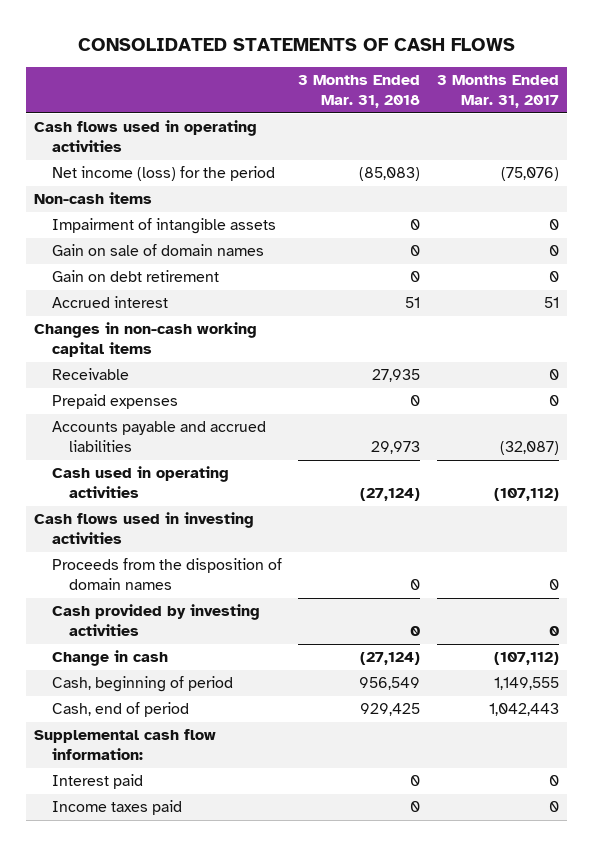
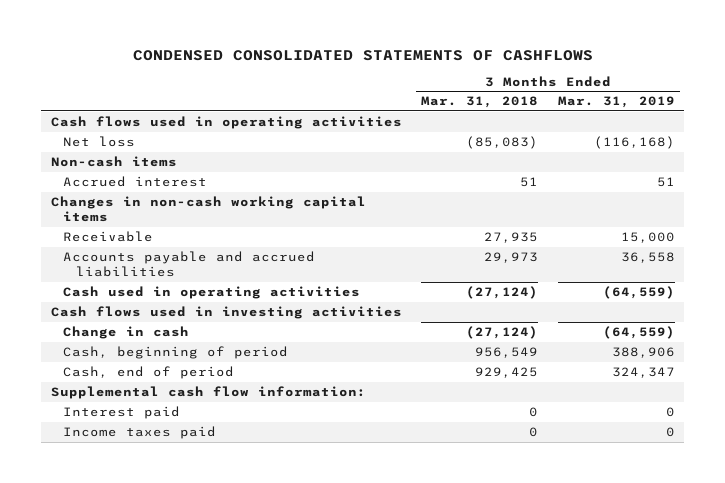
- CONSOLIDATED STATEMENTS OF CASH FLOWS
+ CONDENSED CONSOLIDATED STATEMENTS OF CASHFLOWS
- | 3 Months Ended Mar. 31, 2018 | 3 Months Ended Mar. 31, 2017
+ | 3 Months Ended Mar. 31, 2018 | 3 Months Ended Mar. 31, 2019
- Net income (loss) for the period | (85,083) | (75,076)
+ Net loss | (85,083) | (116,168)
- Impairment of intangible assets | 0 | 0
- Gain on sale of domain names | 0 | 0
- Gain on debt retirement | 0 | 0
- Prepaid expenses | 0 | 0
- Proceeds from the disposition of domain names | 0 | 0
- Cash provided by investing activities | 0 | 0

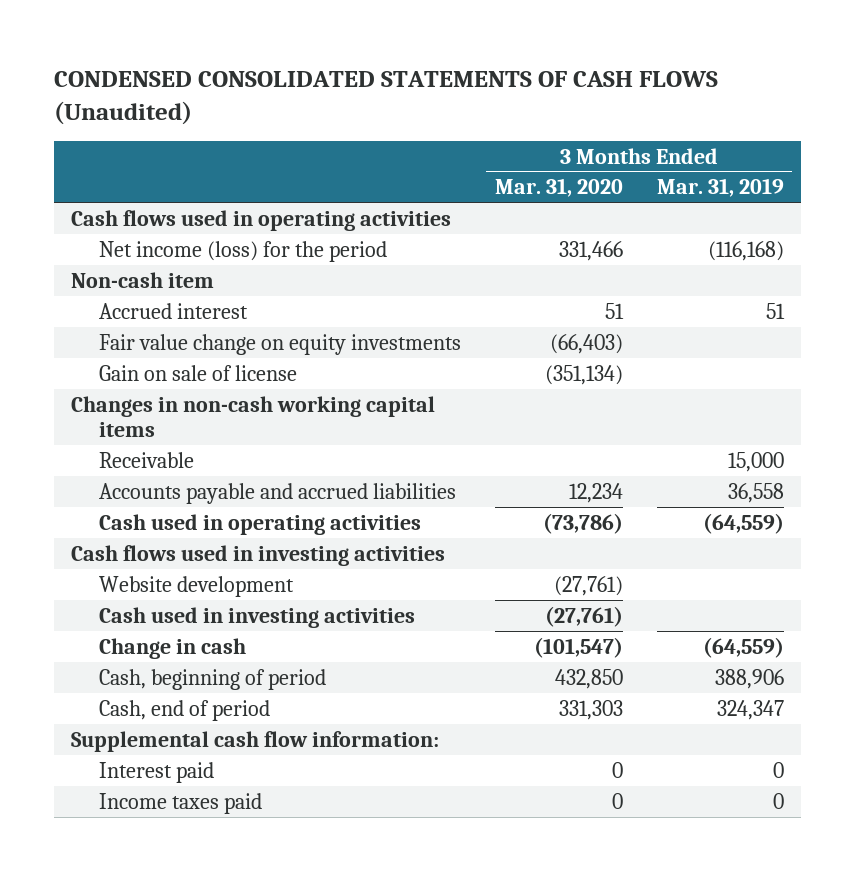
- CONDENSED CONSOLIDATED STATEMENTS OF CASHFLOWS
+ CONDENSED CONSOLIDATED STATEMENTS OF CASH FLOWS (Unaudited)
- | 3 Months Ended Mar. 31, 2018 | 3 Months Ended Mar. 31, 2019
+ | 3 Months Ended Mar. 31, 2020 | 3 Months Ended Mar. 31, 2019
- Net loss | (85,083) | (116,168)
- Non-cash items
+ Net income (loss) for the period | 331,466 | (116,168)
+ Non-cash item
+ Fair value change on equity investments | (66,403) |
+ Gain on sale of license | (351,134) |
+ Website development | (27,761) |
+ Cash used in investing activities | (27,761) |

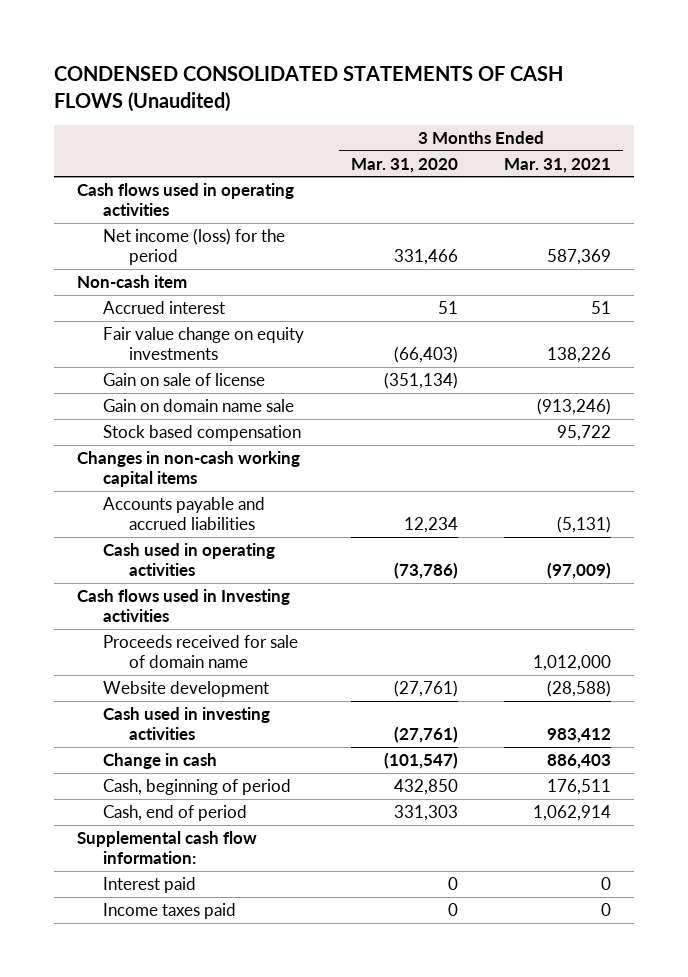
- | 3 Months Ended Mar. 31, 2020 | 3 Months Ended Mar. 31, 2019
+ | 3 Months Ended Mar. 31, 2020 | 3 Months Ended Mar. 31, 2021
+ Gain on domain name sale | | (913,246)
+ Stock based compensation | | 95,722
- Receivable | | 15,000
- Cash flows used in investing activities
+ Cash flows used in Investing activities
+ Proceeds received for sale of domain name | | 1,012,000

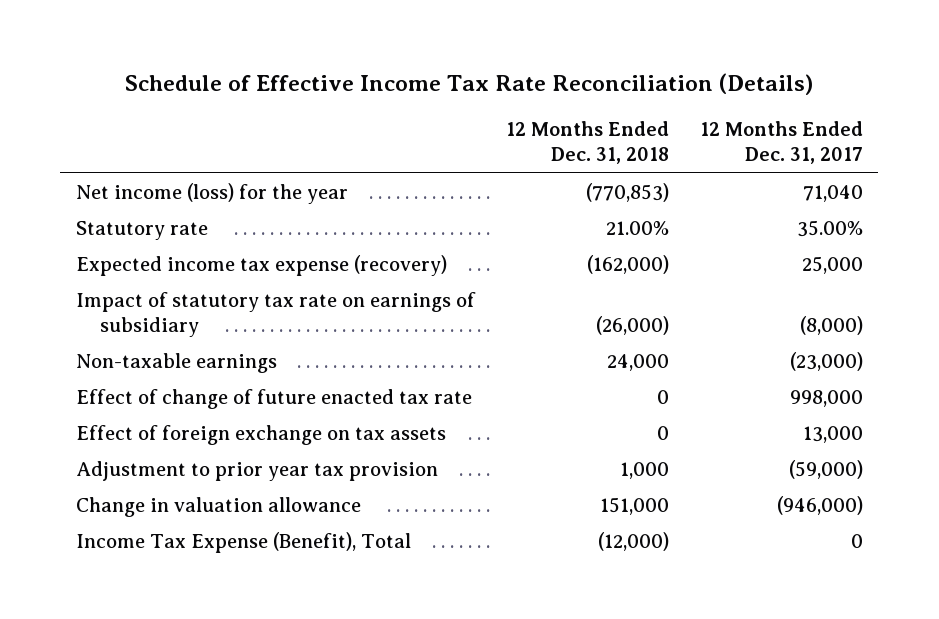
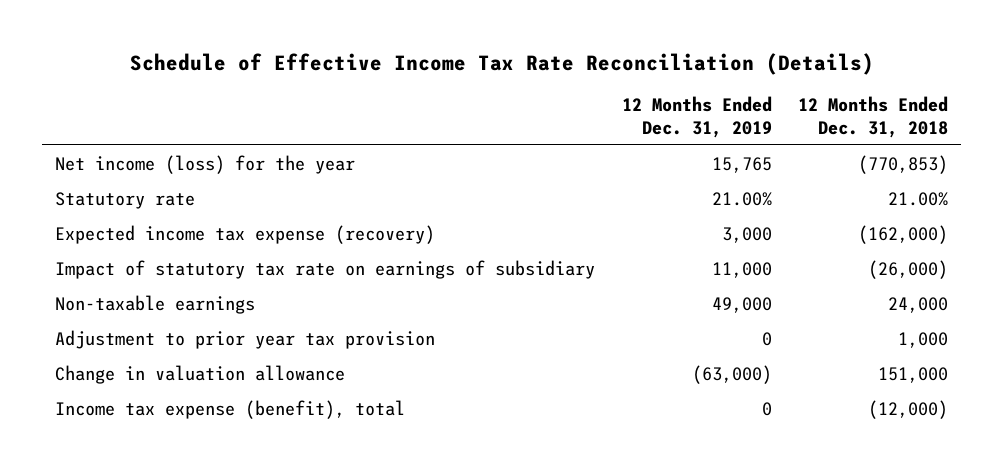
- | 12 Months Ended Dec. 31, 2018 | 12 Months Ended Dec. 31, 2017
+ | 12 Months Ended Dec. 31, 2019 | 12 Months Ended Dec. 31, 2018
- Effect of change of future enacted tax rate | 0 | 998,000
- Effect of foreign exchange on tax assets | 0 | 13,000
- Income Tax Expense (Benefit), Total | (12,000) | 0
+ Income tax expense (benefit), total | 0 | (12,000)

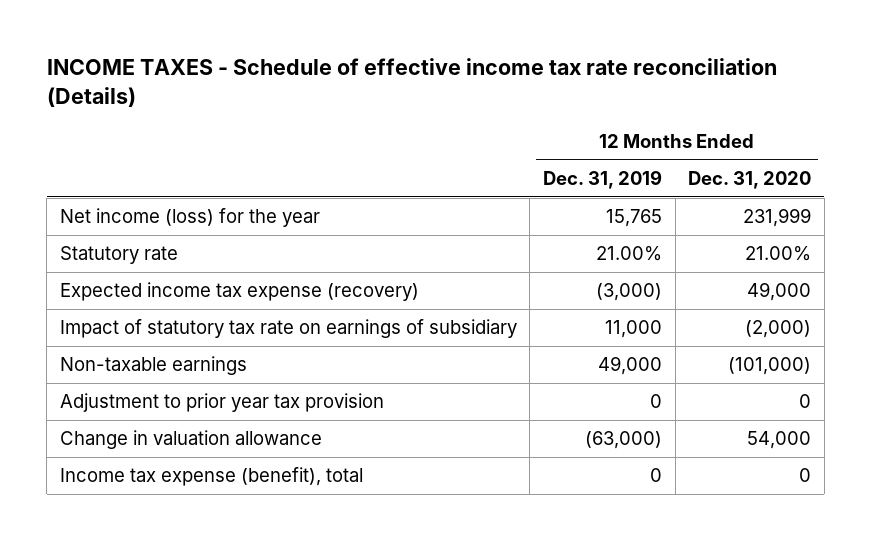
- Schedule of Effective Income Tax Rate Reconciliation (Details)
+ INCOME TAXES - Schedule of effective income tax rate reconciliation (Details)
- | 12 Months Ended Dec. 31, 2019 | 12 Months Ended Dec. 31, 2018
+ | 12 Months Ended Dec. 31, 2019 | 12 Months Ended Dec. 31, 2020
- Expected income tax expense (recovery) | 3,000 | (162,000)
+ Expected income tax expense (recovery) | (3,000) | 49,000

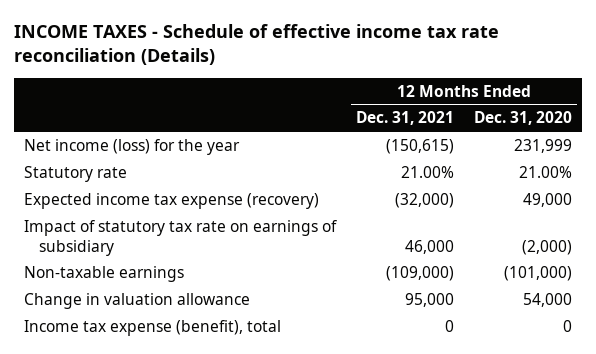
- | 12 Months Ended Dec. 31, 2019 | 12 Months Ended Dec. 31, 2020
+ | 12 Months Ended Dec. 31, 2021 | 12 Months Ended Dec. 31, 2020
- Adjustment to prior year tax provision | 0 | 0

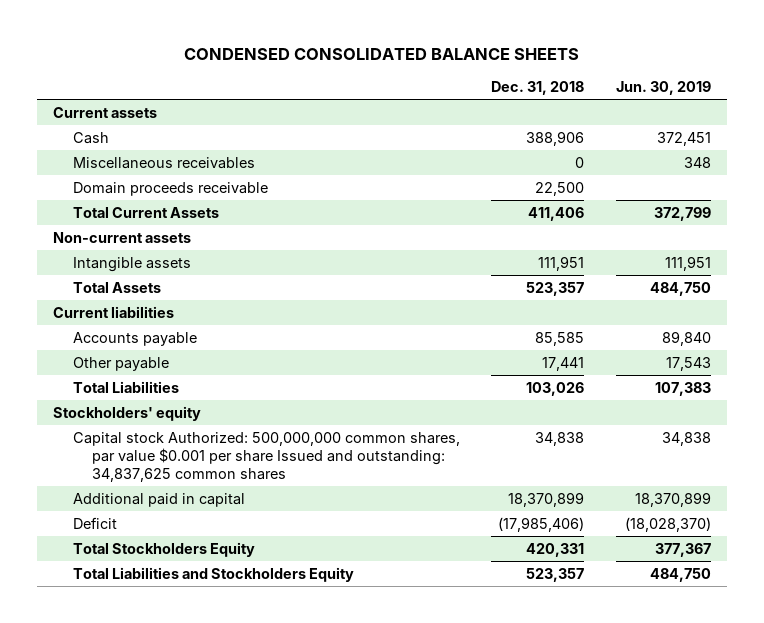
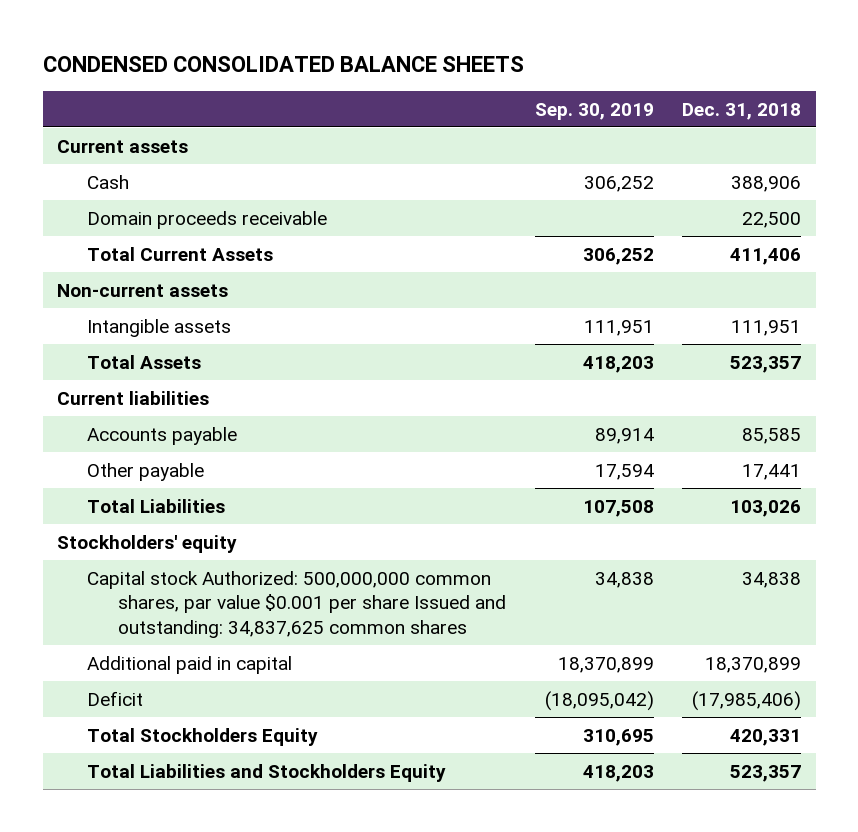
- | Dec. 31, 2018 | Jun. 30, 2019
+ | Sep. 30, 2019 | Dec. 31, 2018
- Miscellaneous receivables | 0 | 348

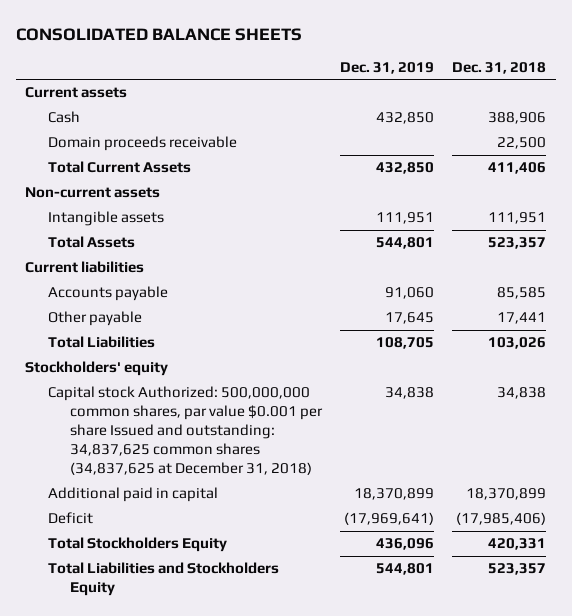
- CONDENSED CONSOLIDATED BALANCE SHEETS
+ CONSOLIDATED BALANCE SHEETS
- | Sep. 30, 2019 | Dec. 31, 2018
+ | Dec. 31, 2019 | Dec. 31, 2018
- Capital stock Authorized: 500,000,000 common shares, par value $0.001 per share Issued and outstanding: 34,837,625 common shares | 34,838 | 34,838
+ Capital stock Authorized: 500,000,000 common shares, par value $0.001 per share Issued and outstanding: 34,837,625 common shares (34,837,625 at December 31, 2018) | 34,838 | 34,838

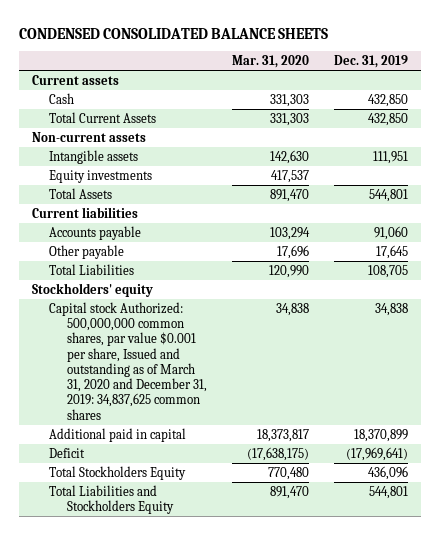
- CONSOLIDATED BALANCE SHEETS
+ CONDENSED CONSOLIDATED BALANCE SHEETS
- | Dec. 31, 2019 | Dec. 31, 2018
+ | Mar. 31, 2020 | Dec. 31, 2019
- Domain proceeds receivable | | 22,500
+ Equity investments | 417,537 |
- Capital stock Authorized: 500,000,000 common shares, par value $0.001 per share Issued and outstanding: 34,837,625 common shares (34,837,625 at December 31, 2018) | 34,838 | 34,838
+ Capital stock Authorized: 500,000,000 common shares, par value $0.001 per share, Issued and outstanding as of March 31, 2020 and December 31, 2019: 34,837,625 common shares | 34,838 | 34,838

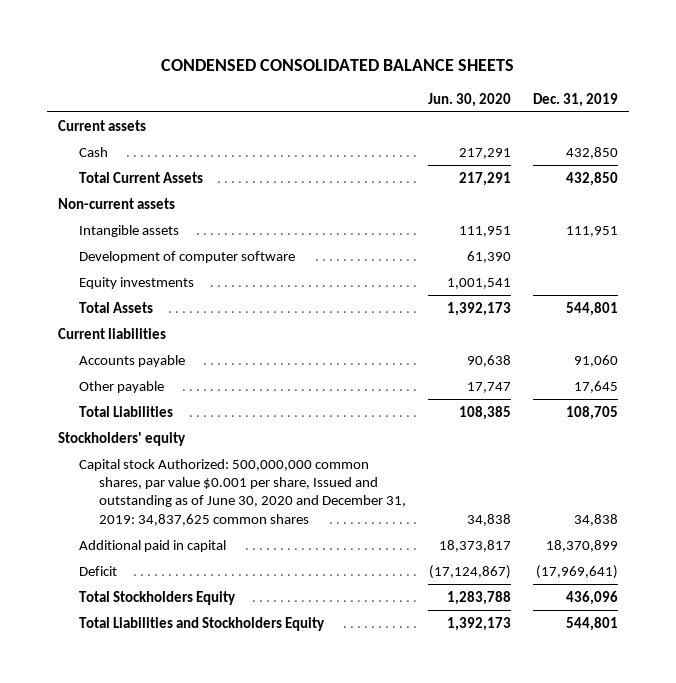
- | Mar. 31, 2020 | Dec. 31, 2019
+ | Jun. 30, 2020 | Dec. 31, 2019
+ Development of computer software | 61,390 |
- Capital stock Authorized: 500,000,000 common shares, par value $0.001 per share, Issued and outstanding as of March 31, 2020 and December 31, 2019: 34,837,625 common shares | 34,838 | 34,838
+ Capital stock Authorized: 500,000,000 common shares, par value $0.001 per share, Issued and outstanding as of June 30, 2020 and December 31, 2019: 34,837,625 common shares | 34,838 | 34,838

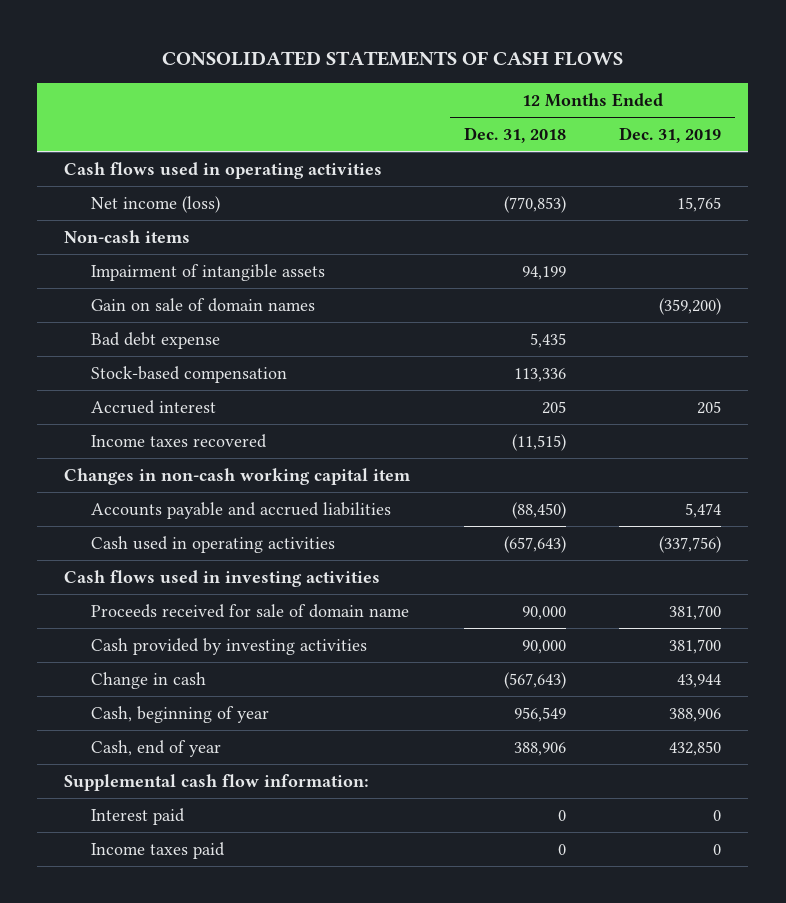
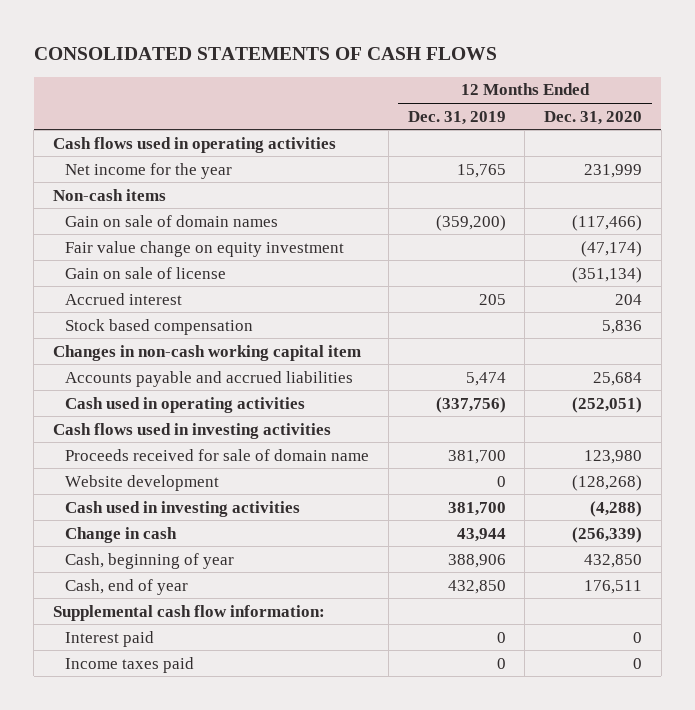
- | 12 Months Ended Dec. 31, 2018 | 12 Months Ended Dec. 31, 2019
+ | 12 Months Ended Dec. 31, 2019 | 12 Months Ended Dec. 31, 2020
- Net income (loss) | (770,853) | 15,765
+ Net income for the year | 15,765 | 231,999
- Impairment of intangible assets | 94,199 |
- Bad debt expense | 5,435 |
- Stock-based compensation | 113,336 |
+ Fair value change on equity investment | | (47,174)
+ Gain on sale of license | | (351,134)
- Income taxes recovered | (11,515) |
+ Stock based compensation | | 5,836
- Cash provided by investing activities | 90,000 | 381,700
+ Website development | 0 | (128,268)
+ Cash used in investing activities | 381,700 | (4,288)

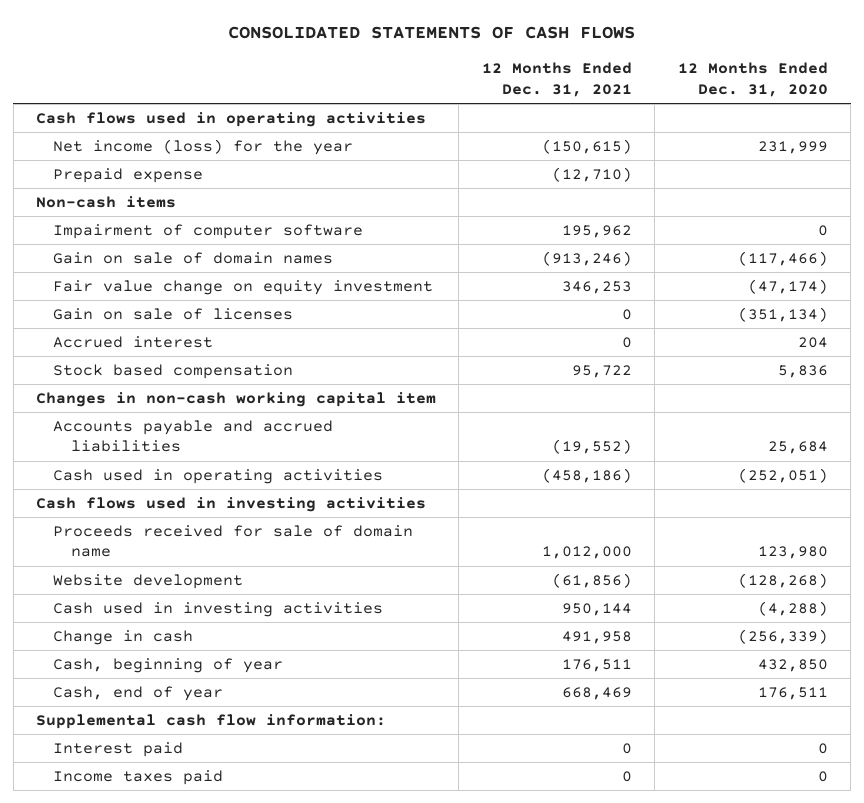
- | 12 Months Ended Dec. 31, 2019 | 12 Months Ended Dec. 31, 2020
+ | 12 Months Ended Dec. 31, 2021 | 12 Months Ended Dec. 31, 2020
- Net income for the year | 15,765 | 231,999
+ Net income (loss) for the year | (150,615) | 231,999
+ Prepaid expense | (12,710) |
+ Impairment of computer software | 195,962 | 0
- Gain on sale of license | | (351,134)
+ Gain on sale of licenses | 0 | (351,134)

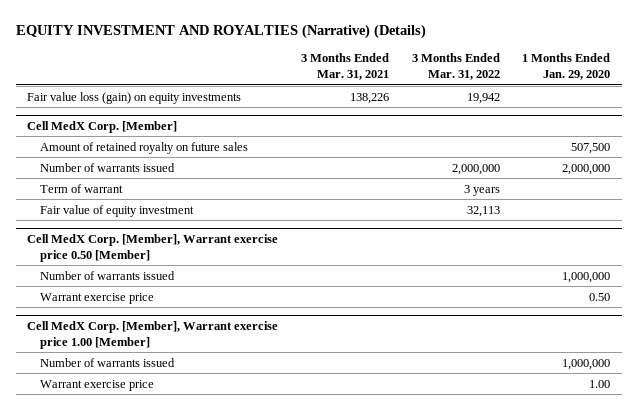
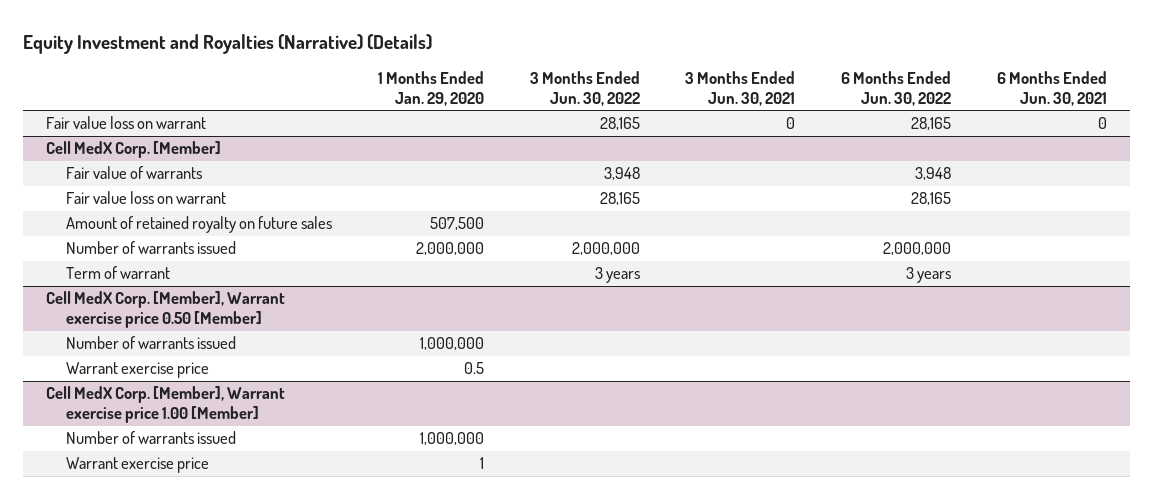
- EQUITY INVESTMENT AND ROYALTIES (Narrative) (Details)
+ Equity Investment and Royalties (Narrative) (Details)
- | 3 Months Ended Mar. 31, 2021 | 3 Months Ended Mar. 31, 2022 | 1 Months Ended Jan. 29, 2020
+ | 1 Months Ended Jan. 29, 2020 | 3 Months Ended Jun. 30, 2022 | 3 Months Ended Jun. 30, 2021 | 6 Months Ended Jun. 30, 2022 | 6 Months Ended Jun. 30, 2021
- Fair value loss (gain) on equity investments | 138,226 | 19,942 |
+ Fair value loss on warrant | | 28,165 | 0 | 28,165 | 0
@ Cell MedX Corp. [Member]
+ Fair value of warrants | | 3,948 | | 3,948 |
+ Fair value loss on warrant | | 28,165 | | 28,165 |
- Fair value of equity investment | | 32,113 |
@ Cell MedX Corp. [Member], Warrant exercise price 0.50 [Member]
- Warrant exercise price | | | 0.50
+ Warrant exercise price | 0.5 | | | |
@ Cell MedX Corp. [Member], Warrant exercise price 1.00 [Member]
- Warrant exercise price | | | 1.00
+ Warrant exercise price | 1 | | | |

